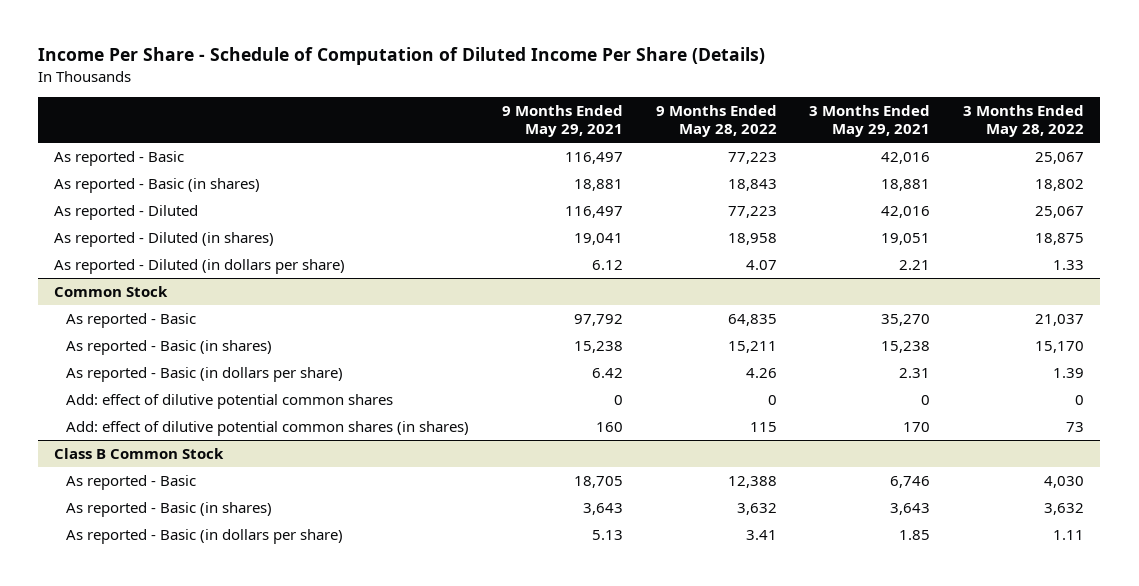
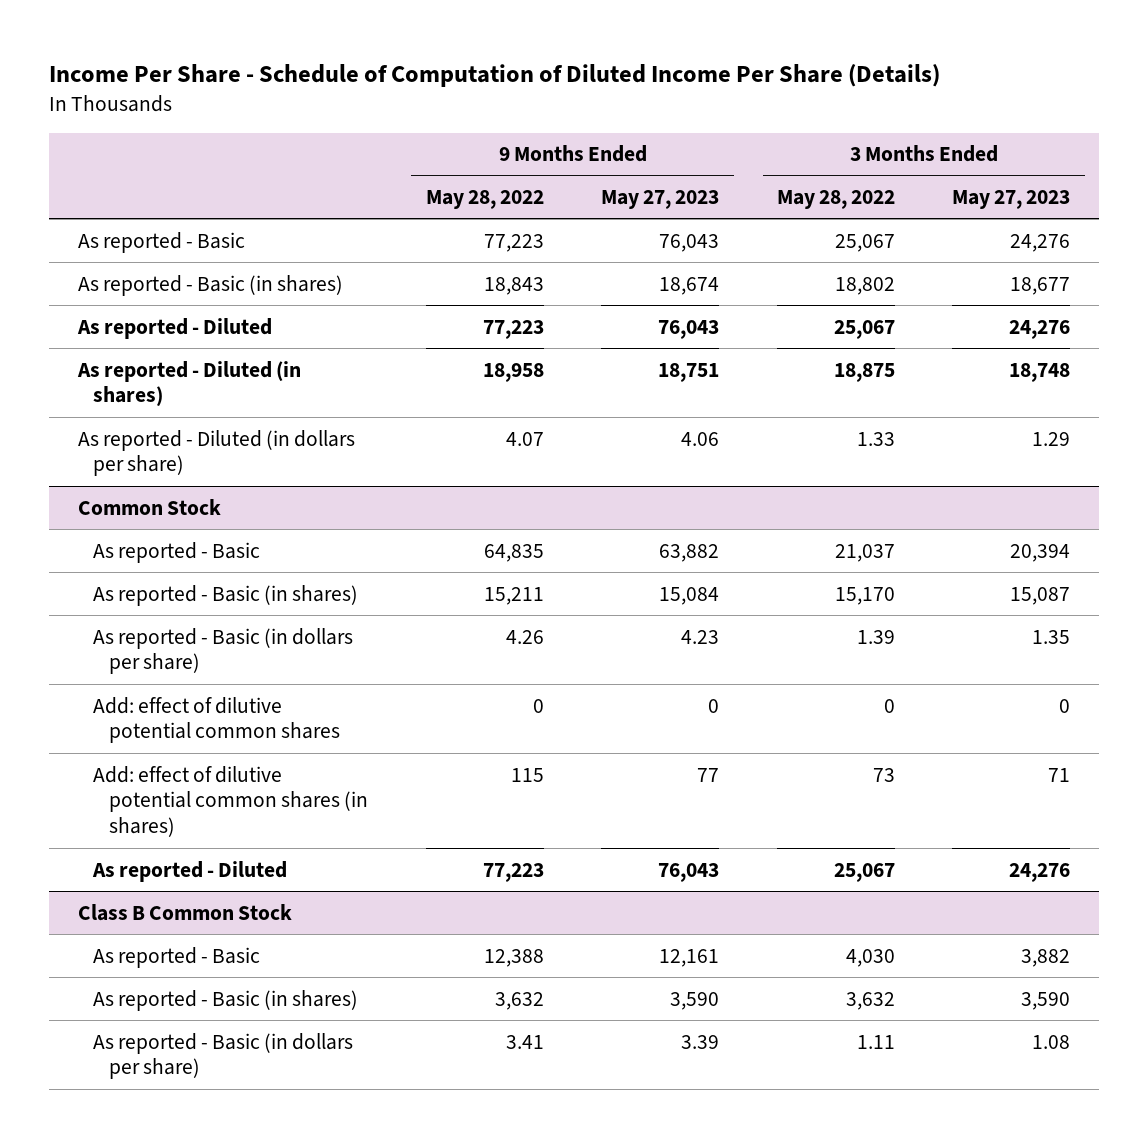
- | 9 Months Ended May 29, 2021 | 9 Months Ended May 28, 2022 | 3 Months Ended May 29, 2021 | 3 Months Ended May 28, 2022
+ | 9 Months Ended May 28, 2022 | 9 Months Ended May 27, 2023 | 3 Months Ended May 28, 2022 | 3 Months Ended May 27, 2023
@ Common Stock
+ As reported - Diluted | 77,223 | 76,043 | 25,067 | 24,276

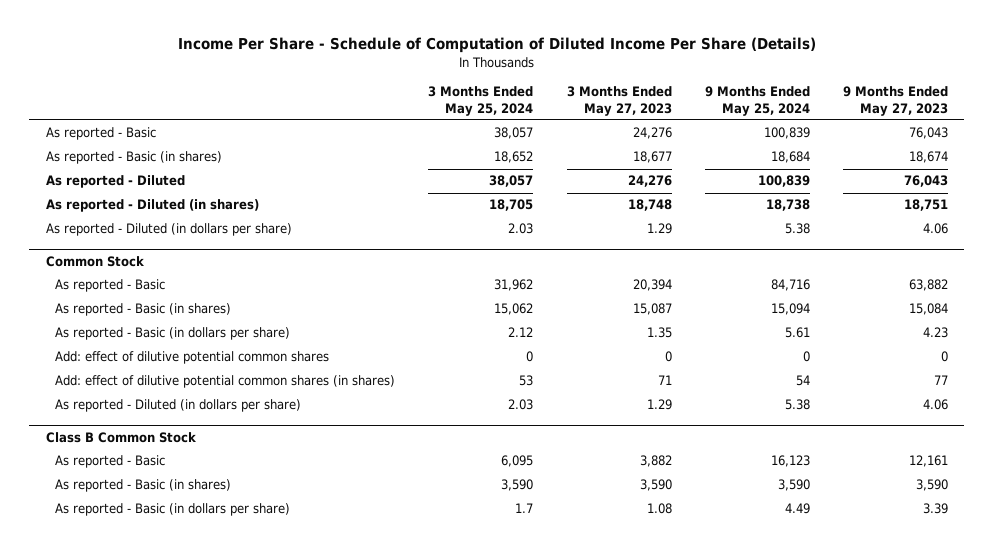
- | 9 Months Ended May 28, 2022 | 9 Months Ended May 27, 2023 | 3 Months Ended May 28, 2022 | 3 Months Ended May 27, 2023
+ | 3 Months Ended May 25, 2024 | 3 Months Ended May 27, 2023 | 9 Months Ended May 25, 2024 | 9 Months Ended May 27, 2023
@ Common Stock
- As reported - Diluted | 77,223 | 76,043 | 25,067 | 24,276
+ As reported - Diluted (in dollars per share) | 2.03 | 1.29 | 5.38 | 4.06

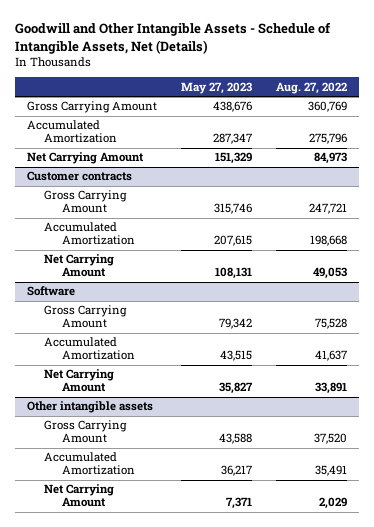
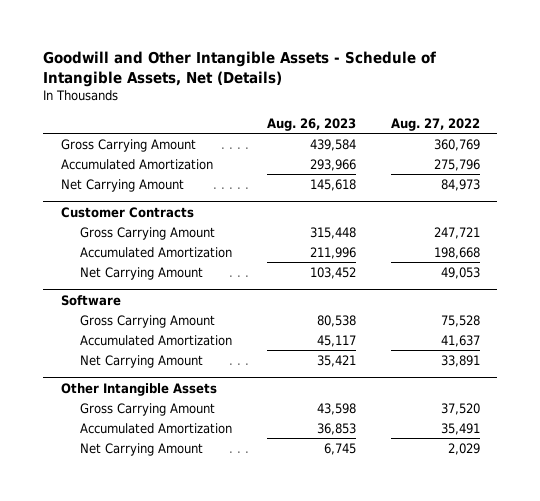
- | May 27, 2023 | Aug. 27, 2022
+ | Aug. 26, 2023 | Aug. 27, 2022
- Customer contracts
+ Customer Contracts
- Other intangible assets
+ Other Intangible Assets

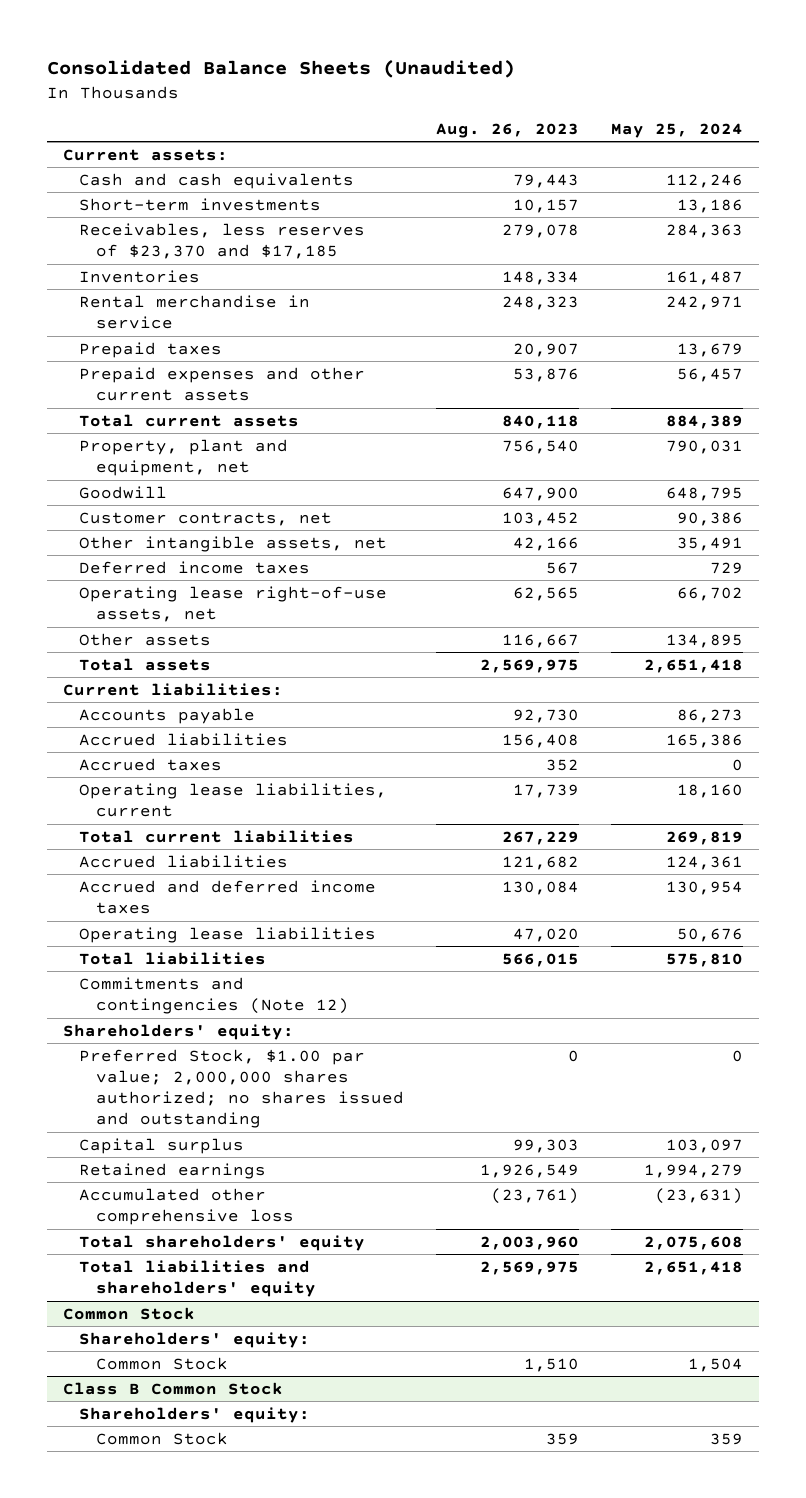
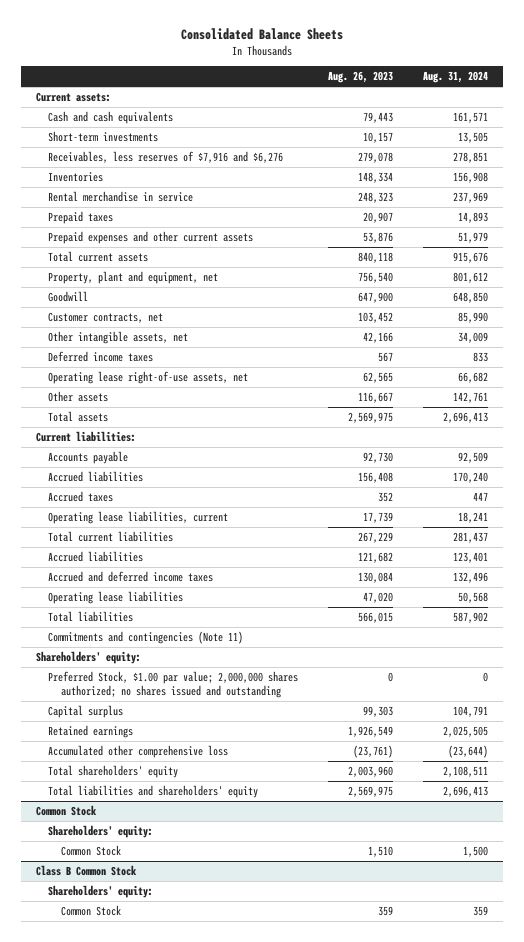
- Consolidated Balance Sheets (Unaudited)
+ Consolidated Balance Sheets
- | Aug. 26, 2023 | May 25, 2024
+ | Aug. 26, 2023 | Aug. 31, 2024
- Receivables, less reserves of $23,370 and $17,185 | 279,078 | 284,363
+ Receivables, less reserves of $7,916 and $6,276 | 279,078 | 278,851
- Commitments and contingencies (Note 12)
+ Commitments and contingencies (Note 11)

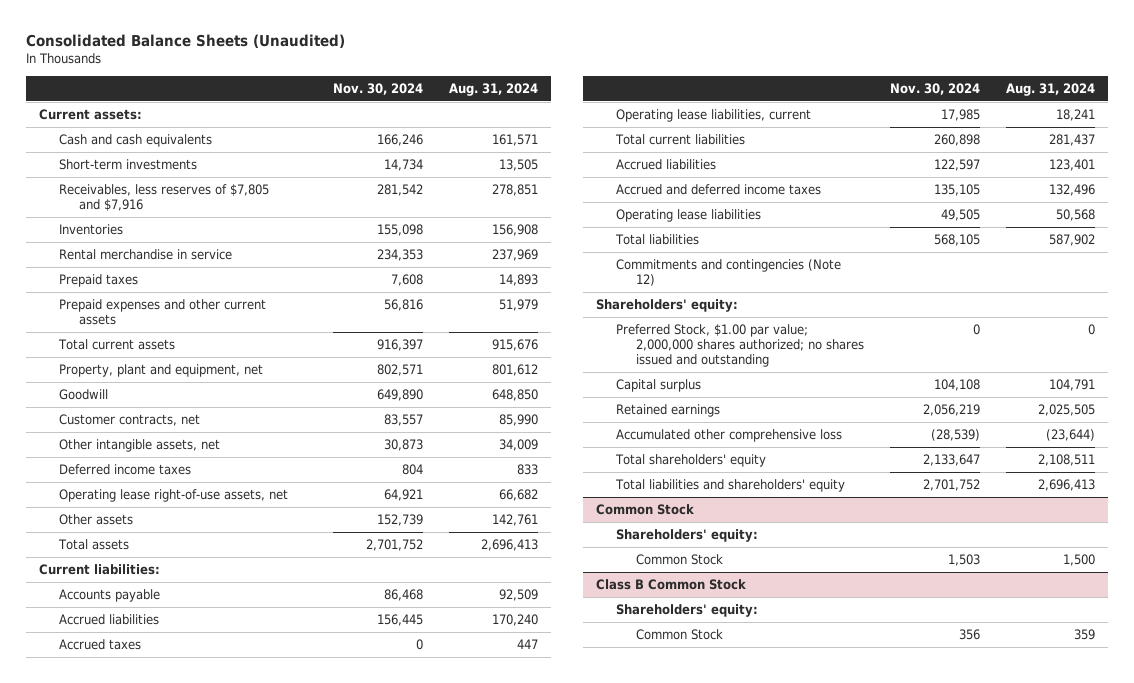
- Consolidated Balance Sheets
+ Consolidated Balance Sheets (Unaudited)
- | Aug. 26, 2023 | Aug. 31, 2024
+ | Nov. 30, 2024 | Aug. 31, 2024
- Receivables, less reserves of $7,916 and $6,276 | 279,078 | 278,851
+ Receivables, less reserves of $7,805 and $7,916 | 281,542 | 278,851
- Commitments and contingencies (Note 11)
+ Commitments and contingencies (Note 12)

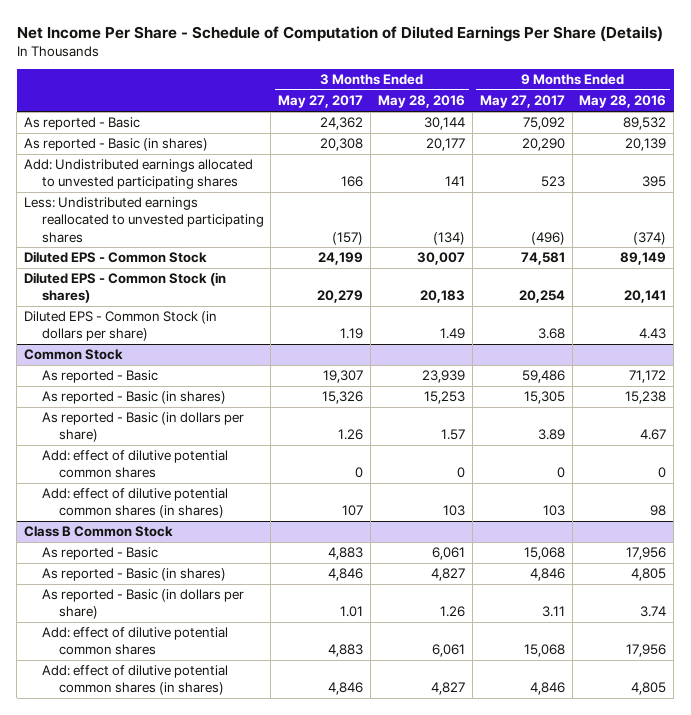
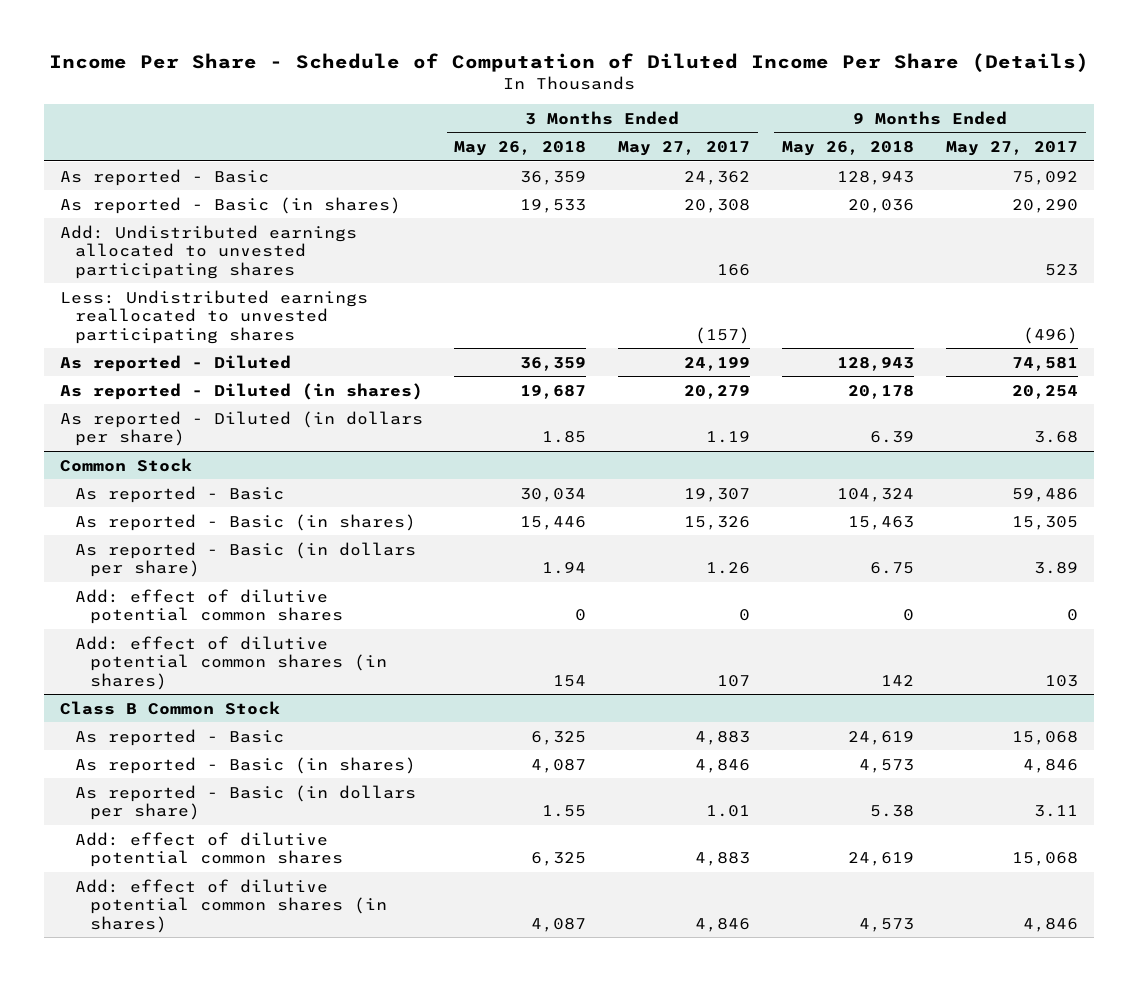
- Net Income Per Share - Schedule of Computation of Diluted Earnings Per Share (Details)
+ Income Per Share - Schedule of Computation of Diluted Income Per Share (Details)
- | 3 Months Ended May 27, 2017 | 3 Months Ended May 28, 2016 | 9 Months Ended May 27, 2017 | 9 Months Ended May 28, 2016
+ | 3 Months Ended May 26, 2018 | 3 Months Ended May 27, 2017 | 9 Months Ended May 26, 2018 | 9 Months Ended May 27, 2017
- Diluted EPS - Common Stock | 24,199 | 30,007 | 74,581 | 89,149
- Diluted EPS - Common Stock (in shares) | 20,279 | 20,183 | 20,254 | 20,141
- Diluted EPS - Common Stock (in dollars per share) | 1.19 | 1.49 | 3.68 | 4.43
+ As reported - Diluted | 36,359 | 24,199 | 128,943 | 74,581
+ As reported - Diluted (in shares) | 19,687 | 20,279 | 20,178 | 20,254
+ As reported - Diluted (in dollars per share) | 1.85 | 1.19 | 6.39 | 3.68

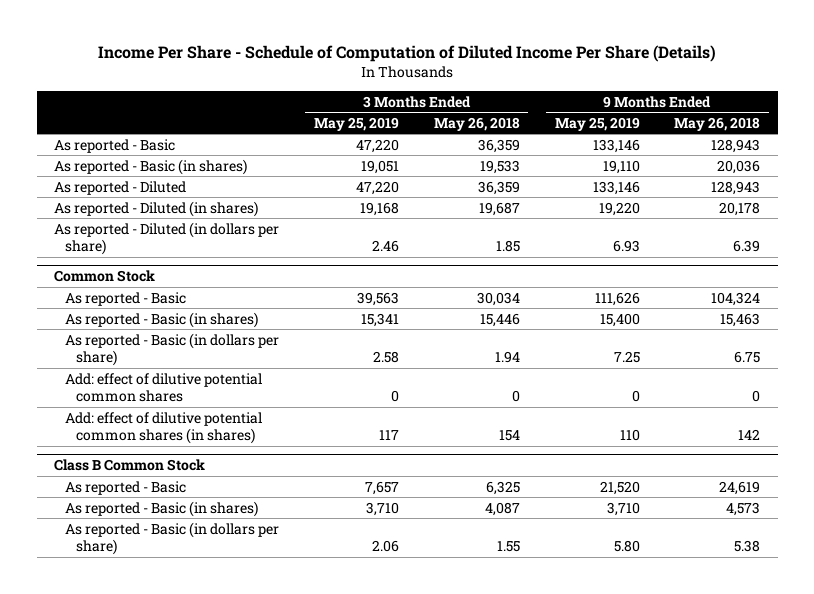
- | 3 Months Ended May 26, 2018 | 3 Months Ended May 27, 2017 | 9 Months Ended May 26, 2018 | 9 Months Ended May 27, 2017
+ | 3 Months Ended May 25, 2019 | 3 Months Ended May 26, 2018 | 9 Months Ended May 25, 2019 | 9 Months Ended May 26, 2018
- Add: Undistributed earnings allocated to unvested participating shares | | 166 | | 523
- Less: Undistributed earnings reallocated to unvested participating shares | | (157) | | (496)
@ Class B Common Stock
- Add: effect of dilutive potential common shares | 6,325 | 4,883 | 24,619 | 15,068
- Add: effect of dilutive potential common shares (in shares) | 4,087 | 4,846 | 4,573 | 4,846

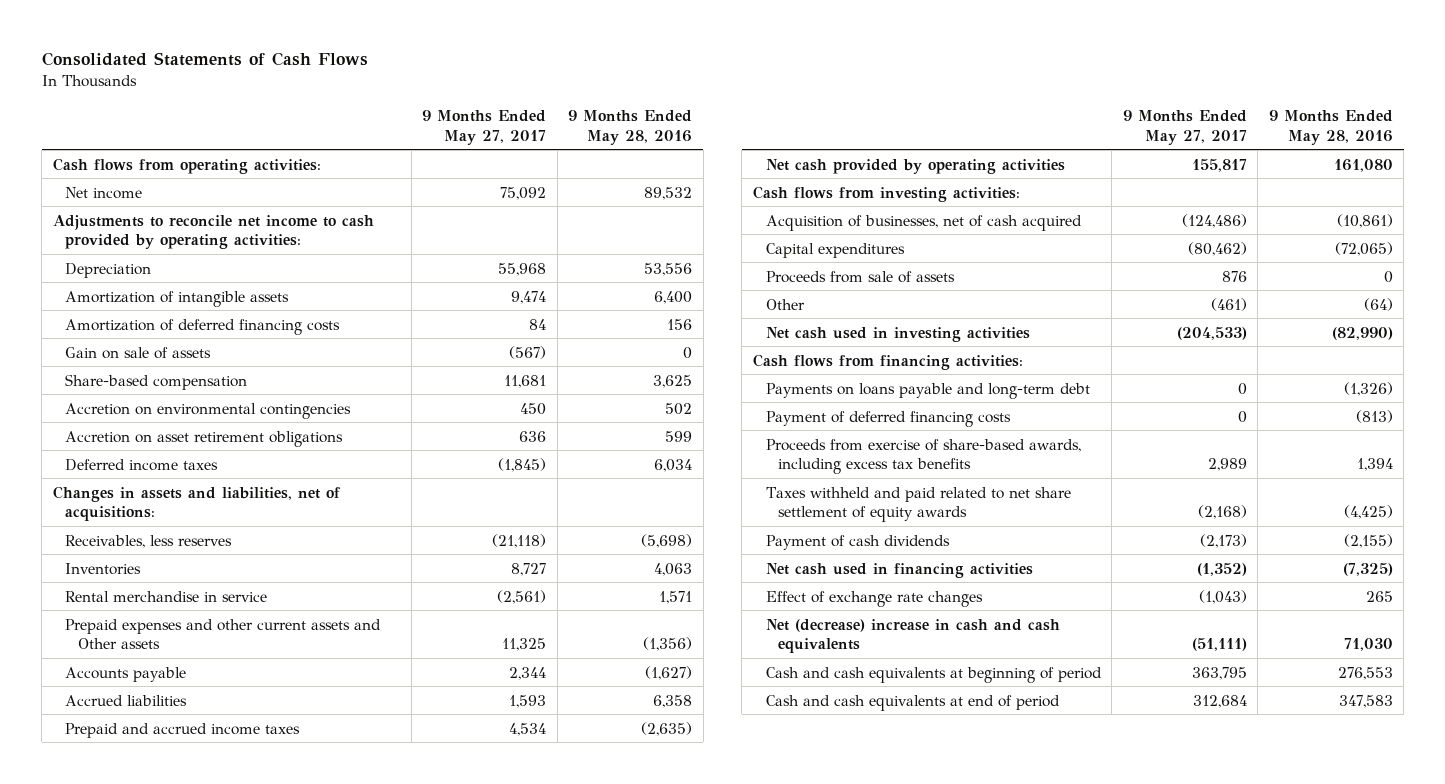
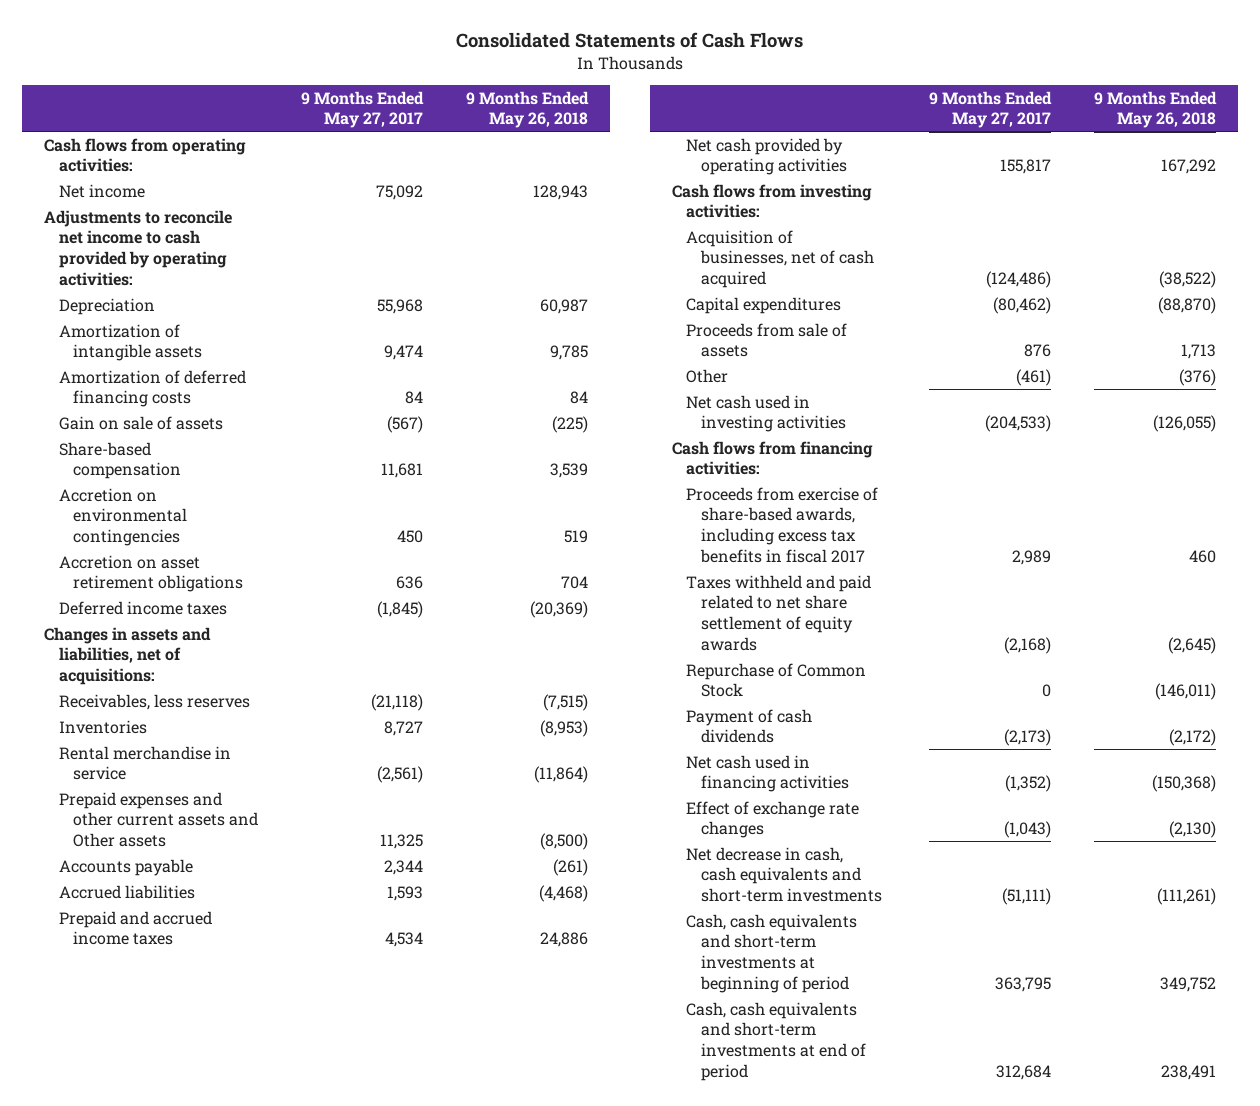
- | 9 Months Ended May 27, 2017 | 9 Months Ended May 28, 2016
+ | 9 Months Ended May 27, 2017 | 9 Months Ended May 26, 2018
- Payments on loans payable and long-term debt | 0 | (1,326)
- Payment of deferred financing costs | 0 | (813)
- Proceeds from exercise of share-based awards, including excess tax benefits | 2,989 | 1,394
+ Proceeds from exercise of share-based awards, including excess tax benefits in fiscal 2017 | 2,989 | 460
+ Repurchase of Common Stock | 0 | (146,011)
- Net (decrease) increase in cash and cash equivalents | (51,111) | 71,030
- Cash and cash equivalents at beginning of period | 363,795 | 276,553
- Cash and cash equivalents at end of period | 312,684 | 347,583
+ Net decrease in cash, cash equivalents and short-term investments | (51,111) | (111,261)
+ Cash, cash equivalents and short-term investments at beginning of period | 363,795 | 349,752
+ Cash, cash equivalents and short-term investments at end of period | 312,684 | 238,491

